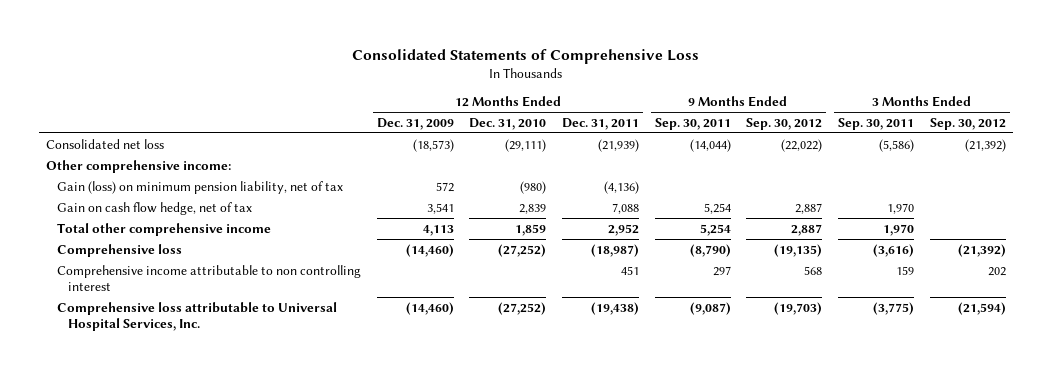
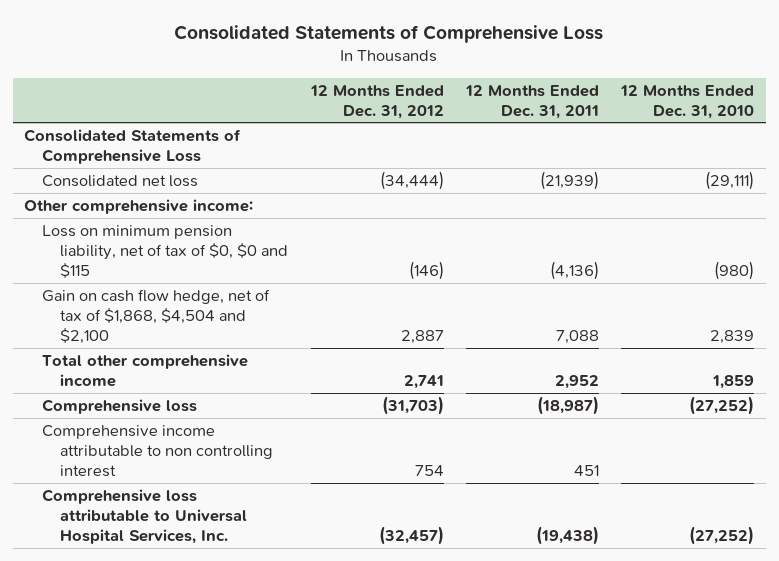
- | 12 Months Ended Dec. 31, 2009 | 12 Months Ended Dec. 31, 2010 | 12 Months Ended Dec. 31, 2011 | 9 Months Ended Sep. 30, 2011 | 9 Months Ended Sep. 30, 2012 | 3 Months Ended Sep. 30, 2011 | 3 Months Ended Sep. 30, 2012
+ | 12 Months Ended Dec. 31, 2012 | 12 Months Ended Dec. 31, 2011 | 12 Months Ended Dec. 31, 2010
+ Consolidated Statements of Comprehensive Loss
- Gain (loss) on minimum pension liability, net of tax | 572 | (980) | (4,136) | | | |
- Gain on cash flow hedge, net of tax | 3,541 | 2,839 | 7,088 | 5,254 | 2,887 | 1,970 |
+ Loss on minimum pension liability, net of tax of $0, $0 and $115 | (146) | (4,136) | (980)
+ Gain on cash flow hedge, net of tax of $1,868, $4,504 and $2,100 | 2,887 | 7,088 | 2,839

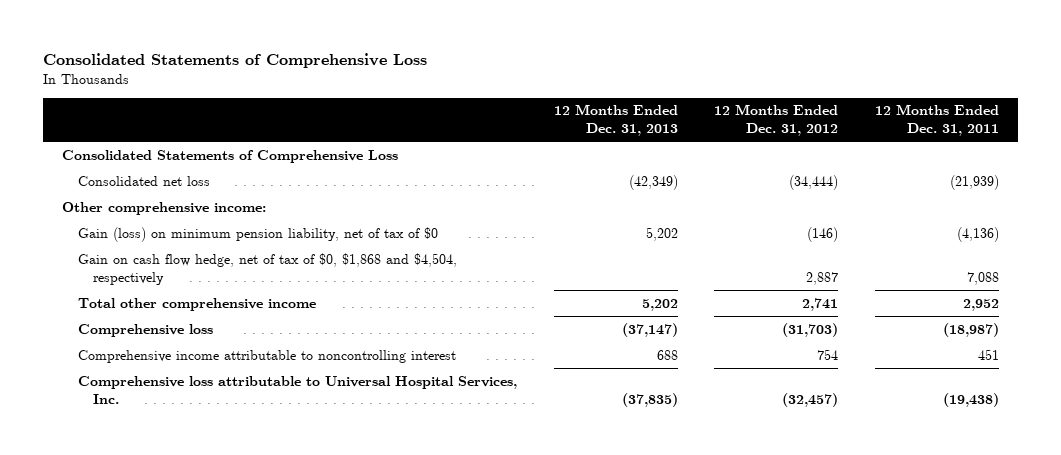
- | 12 Months Ended Dec. 31, 2012 | 12 Months Ended Dec. 31, 2011 | 12 Months Ended Dec. 31, 2010
+ | 12 Months Ended Dec. 31, 2013 | 12 Months Ended Dec. 31, 2012 | 12 Months Ended Dec. 31, 2011
- Loss on minimum pension liability, net of tax of $0, $0 and $115 | (146) | (4,136) | (980)
- Gain on cash flow hedge, net of tax of $1,868, $4,504 and $2,100 | 2,887 | 7,088 | 2,839
+ Gain (loss) on minimum pension liability, net of tax of $0 | 5,202 | (146) | (4,136)
+ Gain on cash flow hedge, net of tax of $0, $1,868 and $4,504, respectively | | 2,887 | 7,088
- Comprehensive income attributable to non controlling interest | 754 | 451 |
+ Comprehensive income attributable to noncontrolling interest | 688 | 754 | 451

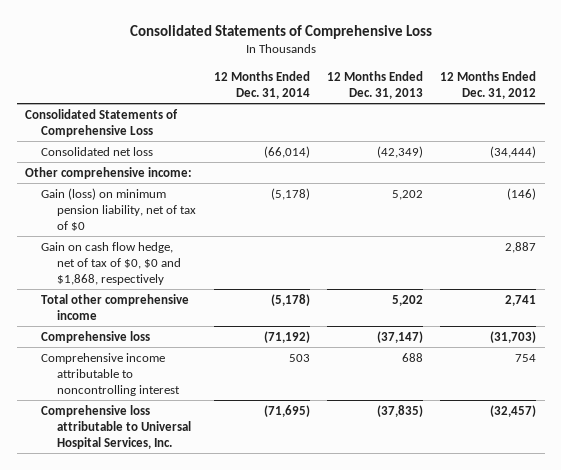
- | 12 Months Ended Dec. 31, 2013 | 12 Months Ended Dec. 31, 2012 | 12 Months Ended Dec. 31, 2011
+ | 12 Months Ended Dec. 31, 2014 | 12 Months Ended Dec. 31, 2013 | 12 Months Ended Dec. 31, 2012
- Gain on cash flow hedge, net of tax of $0, $1,868 and $4,504, respectively | | 2,887 | 7,088
+ Gain on cash flow hedge, net of tax of $0, $0 and $1,868, respectively | | | 2,887

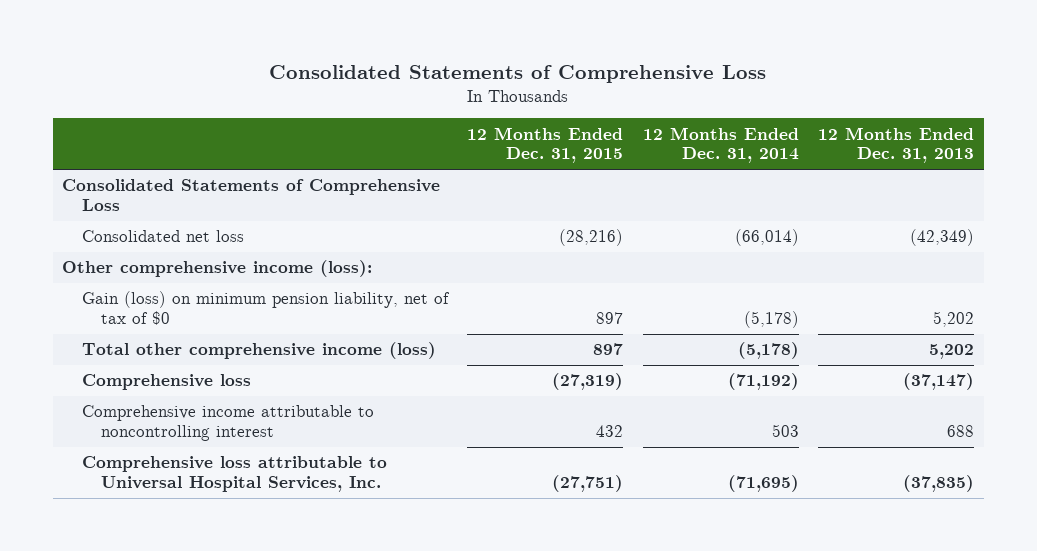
- | 12 Months Ended Dec. 31, 2014 | 12 Months Ended Dec. 31, 2013 | 12 Months Ended Dec. 31, 2012
+ | 12 Months Ended Dec. 31, 2015 | 12 Months Ended Dec. 31, 2014 | 12 Months Ended Dec. 31, 2013
- Other comprehensive income:
+ Other comprehensive income (loss):
- Gain on cash flow hedge, net of tax of $0, $0 and $1,868, respectively | | | 2,887
- Total other comprehensive income | (5,178) | 5,202 | 2,741
+ Total other comprehensive income (loss) | 897 | (5,178) | 5,202

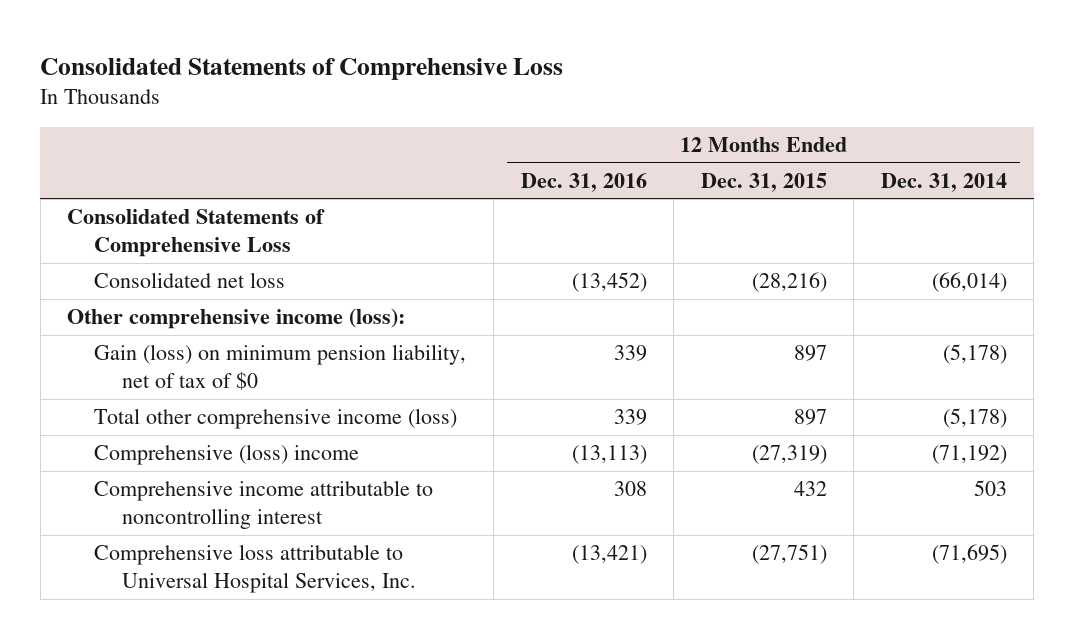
- | 12 Months Ended Dec. 31, 2015 | 12 Months Ended Dec. 31, 2014 | 12 Months Ended Dec. 31, 2013
+ | 12 Months Ended Dec. 31, 2016 | 12 Months Ended Dec. 31, 2015 | 12 Months Ended Dec. 31, 2014
- Comprehensive loss | (27,319) | (71,192) | (37,147)
+ Comprehensive (loss) income | (13,113) | (27,319) | (71,192)

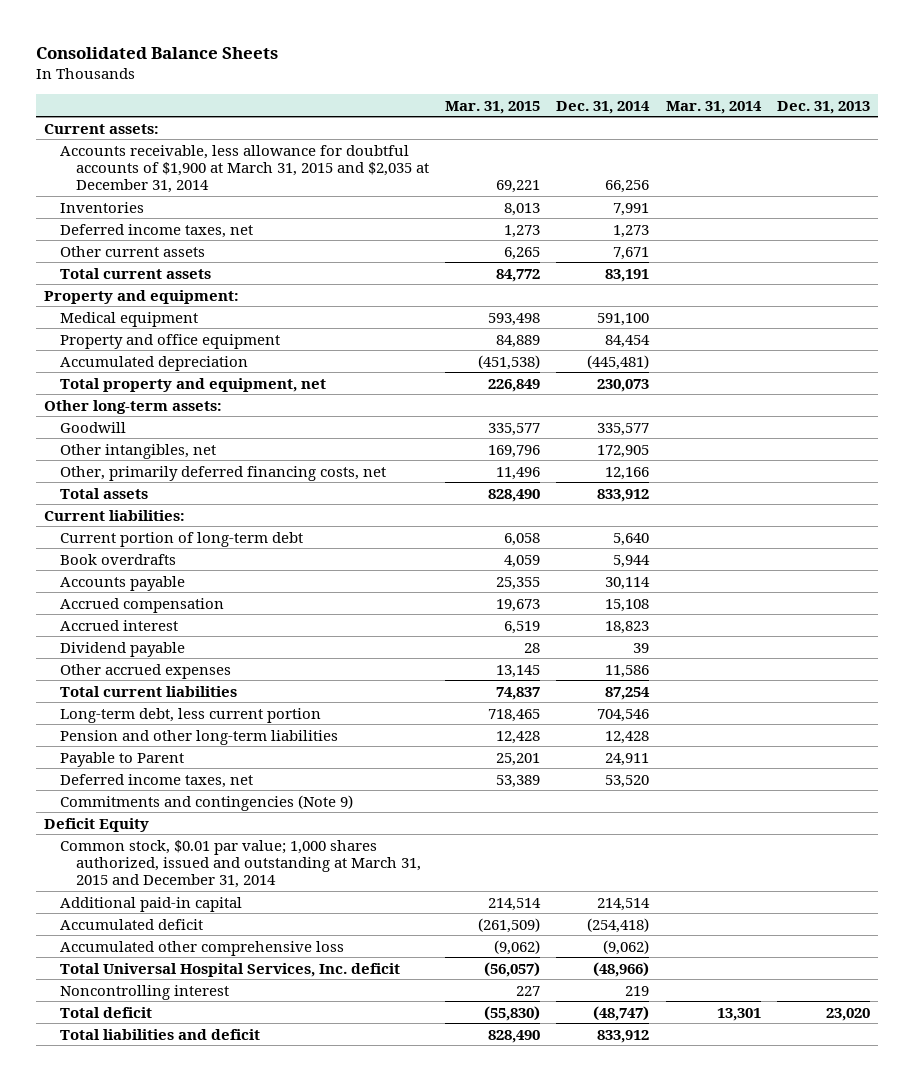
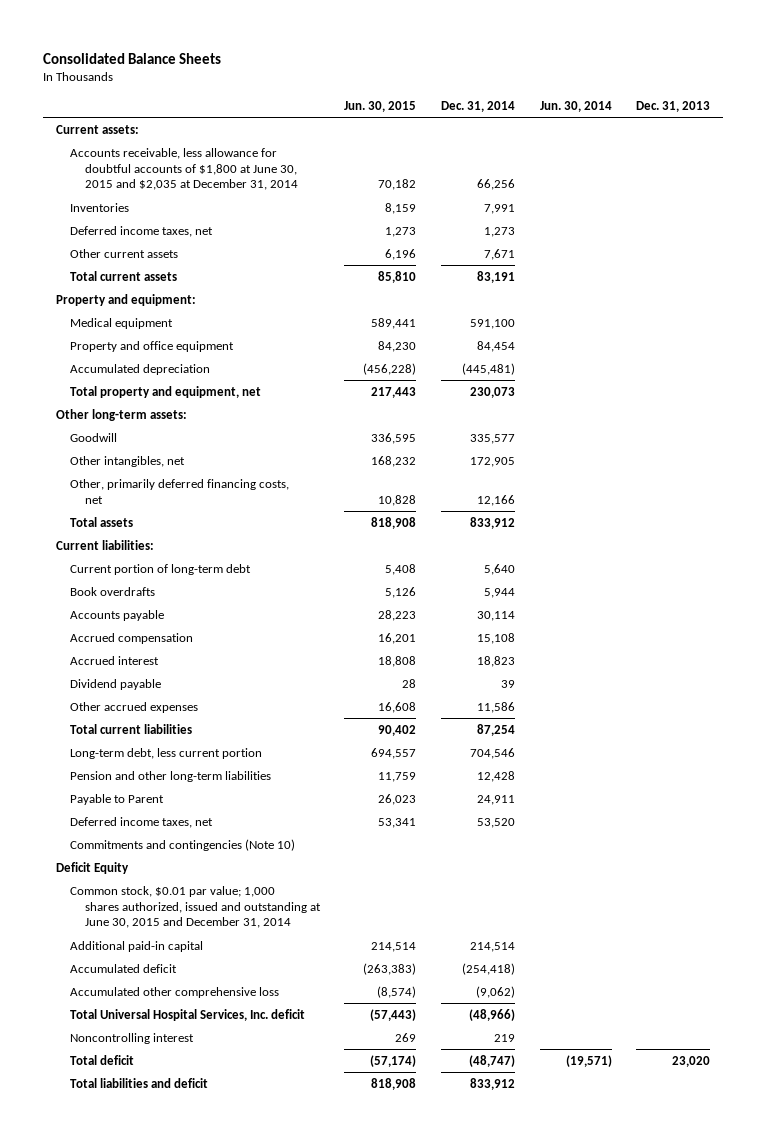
- | Mar. 31, 2015 | Dec. 31, 2014 | Mar. 31, 2014 | Dec. 31, 2013
+ | Jun. 30, 2015 | Dec. 31, 2014 | Jun. 30, 2014 | Dec. 31, 2013
- Accounts receivable, less allowance for doubtful accounts of $1,900 at March 31, 2015 and $2,035 at December 31, 2014 | 69,221 | 66,256 | |
+ Accounts receivable, less allowance for doubtful accounts of $1,800 at June 30, 2015 and $2,035 at December 31, 2014 | 70,182 | 66,256 | |
- Commitments and contingencies (Note 9)
+ Commitments and contingencies (Note 10)
- Common stock, $0.01 par value; 1,000 shares authorized, issued and outstanding at March 31, 2015 and December 31, 2014
+ Common stock, $0.01 par value; 1,000 shares authorized, issued and outstanding at June 30, 2015 and December 31, 2014

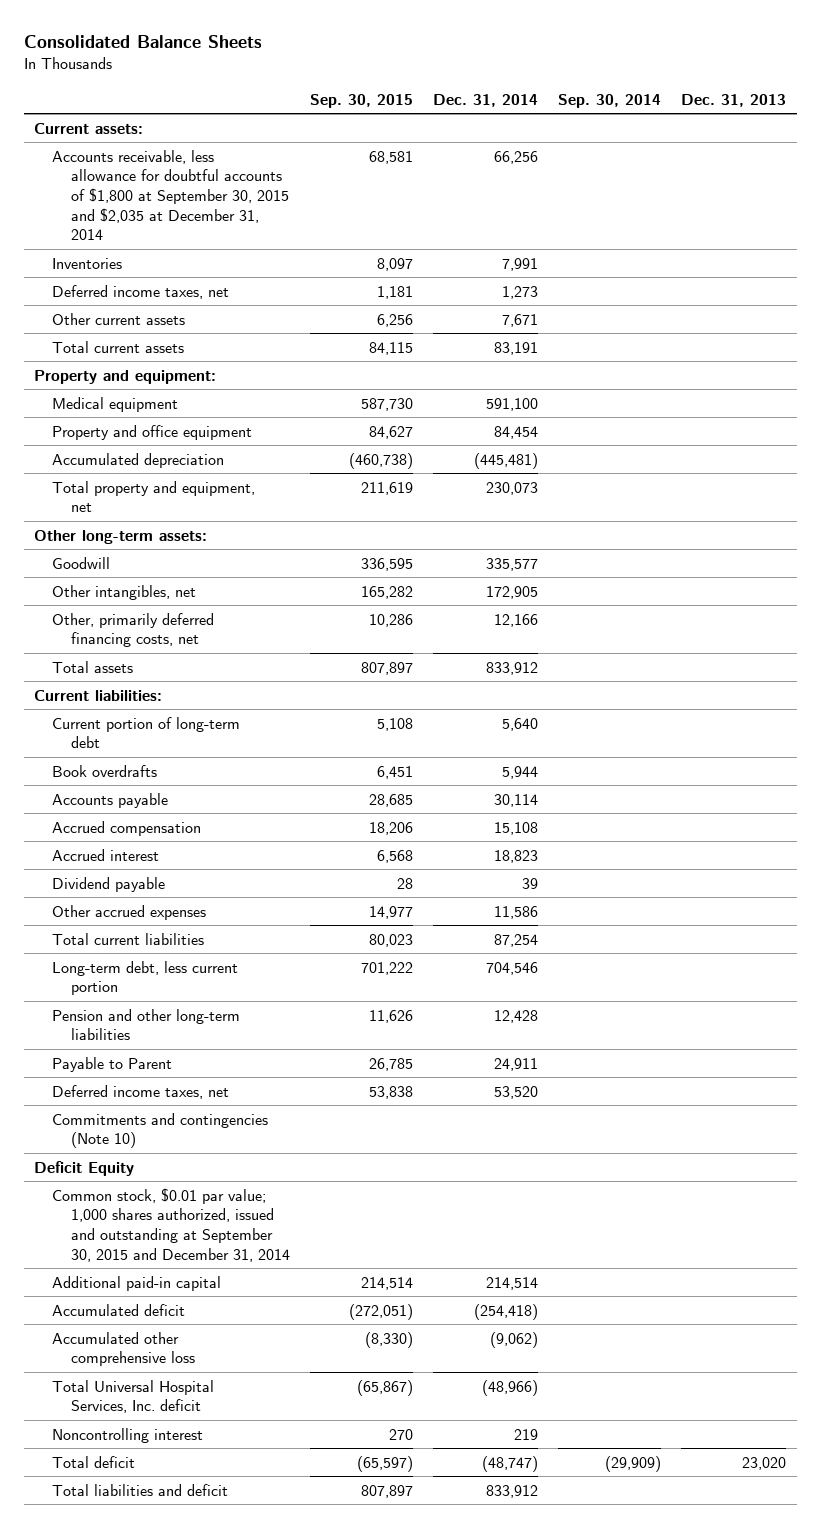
- | Jun. 30, 2015 | Dec. 31, 2014 | Jun. 30, 2014 | Dec. 31, 2013
+ | Sep. 30, 2015 | Dec. 31, 2014 | Sep. 30, 2014 | Dec. 31, 2013
- Accounts receivable, less allowance for doubtful accounts of $1,800 at June 30, 2015 and $2,035 at December 31, 2014 | 70,182 | 66,256 | |
+ Accounts receivable, less allowance for doubtful accounts of $1,800 at September 30, 2015 and $2,035 at December 31, 2014 | 68,581 | 66,256 | |
- Common stock, $0.01 par value; 1,000 shares authorized, issued and outstanding at June 30, 2015 and December 31, 2014
+ Common stock, $0.01 par value; 1,000 shares authorized, issued and outstanding at September 30, 2015 and December 31, 2014

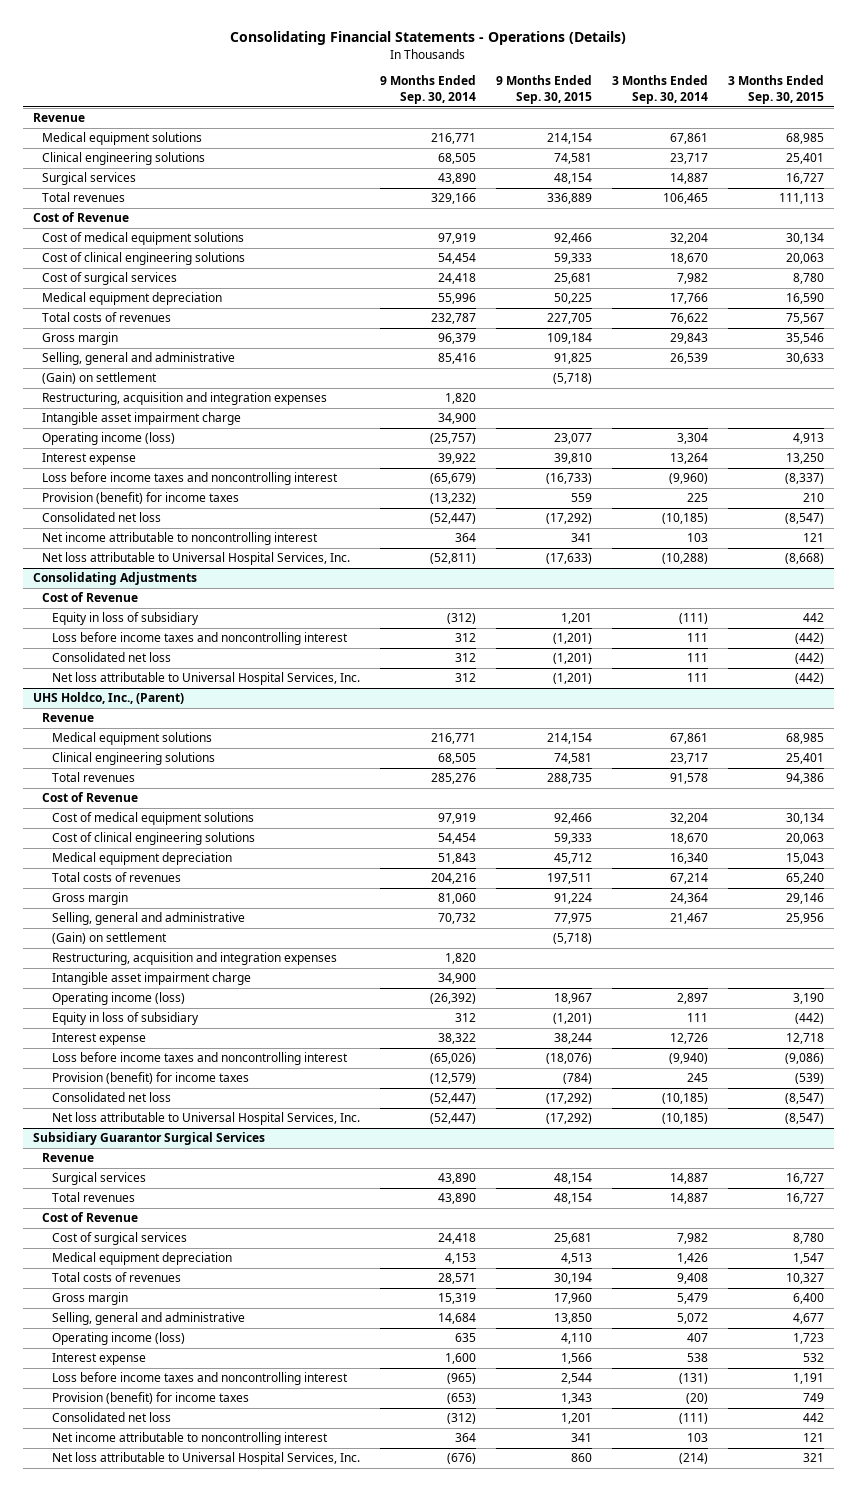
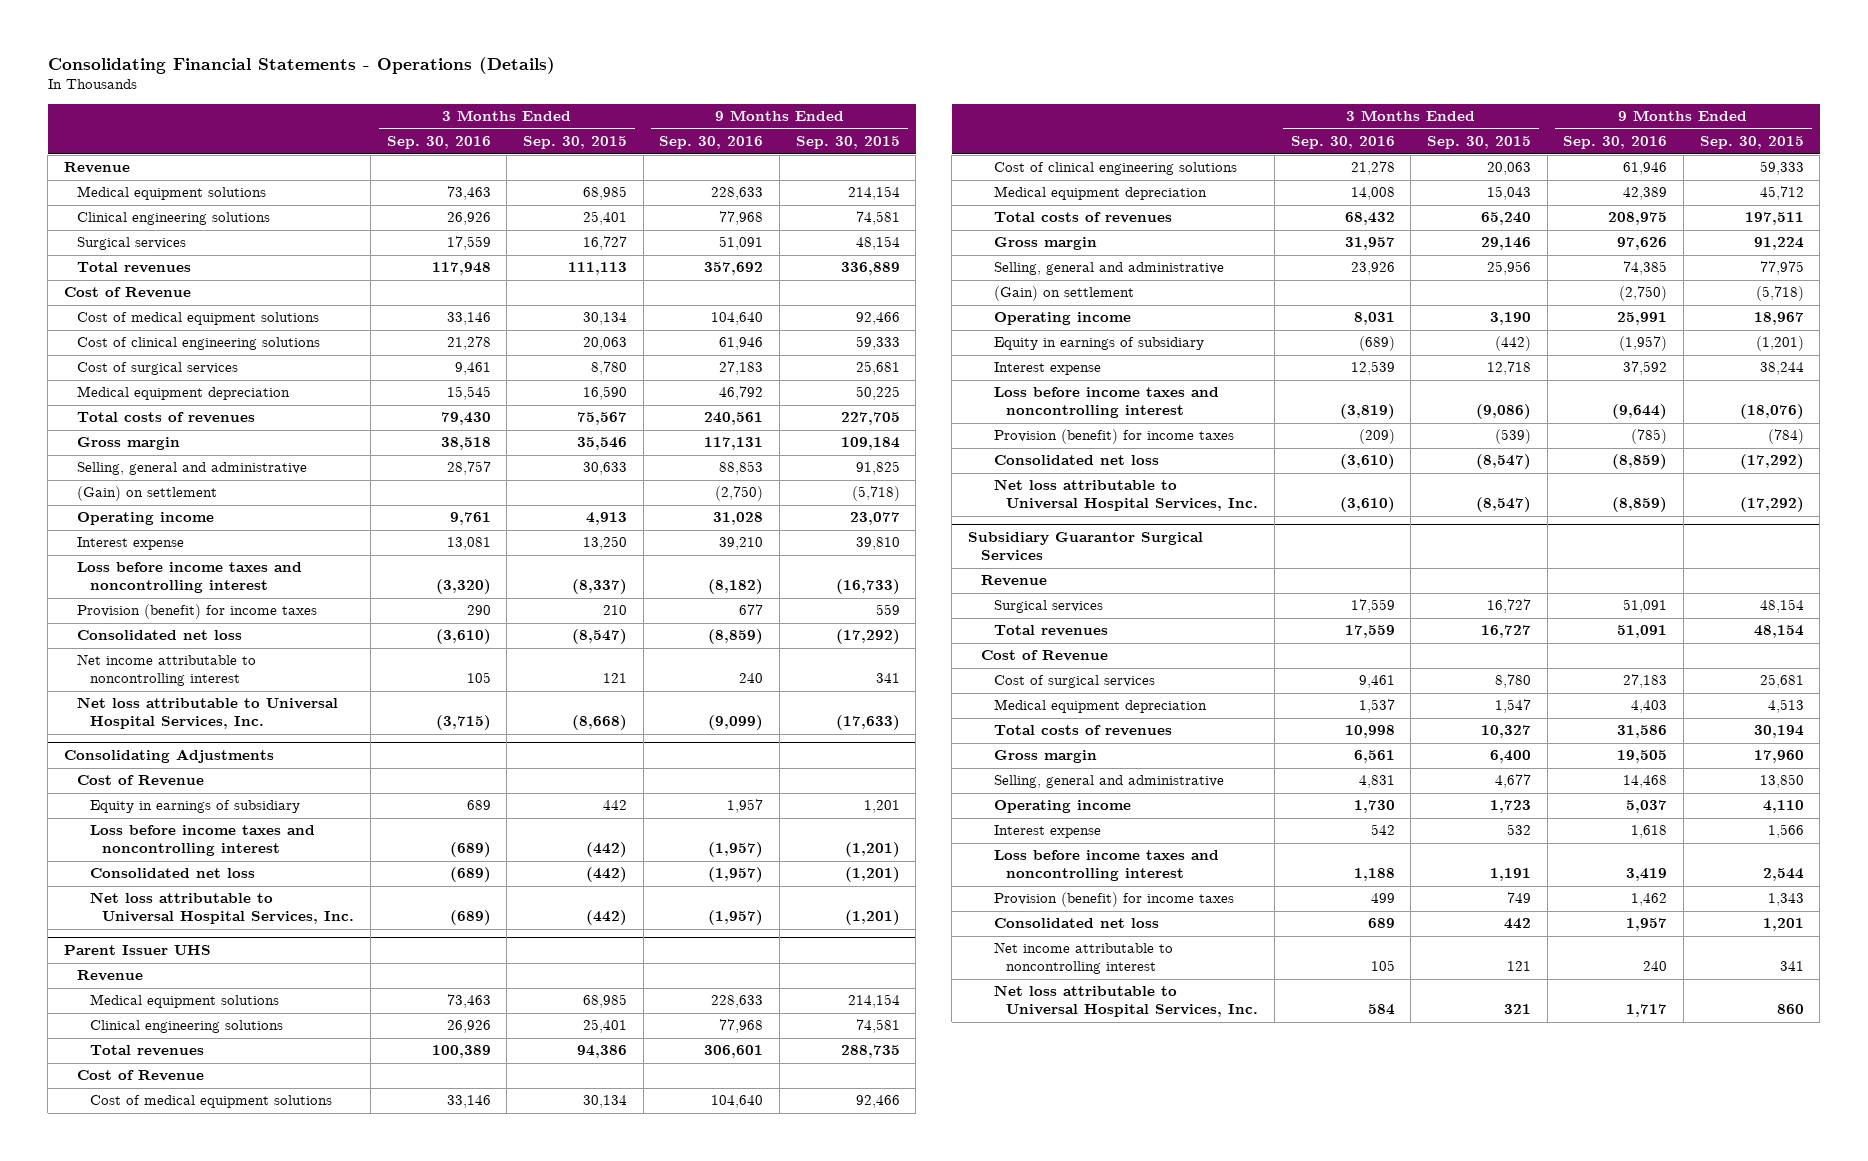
- | 9 Months Ended Sep. 30, 2014 | 9 Months Ended Sep. 30, 2015 | 3 Months Ended Sep. 30, 2014 | 3 Months Ended Sep. 30, 2015
+ | 3 Months Ended Sep. 30, 2016 | 3 Months Ended Sep. 30, 2015 | 9 Months Ended Sep. 30, 2016 | 9 Months Ended Sep. 30, 2015
- Restructuring, acquisition and integration expenses | 1,820 | | |
- Intangible asset impairment charge | 34,900 | | |
- Operating income (loss) | (25,757) | 23,077 | 3,304 | 4,913
+ Operating income | 9,761 | 4,913 | 31,028 | 23,077
@ Consolidating Adjustments
- Equity in loss of subsidiary | (312) | 1,201 | (111) | 442
+ Equity in earnings of subsidiary | 689 | 442 | 1,957 | 1,201
- UHS Holdco, Inc., (Parent)
+ Parent Issuer UHS
- Restructuring, acquisition and integration expenses | 1,820 | | |
- Intangible asset impairment charge | 34,900 | | |
- Operating income (loss) | (26,392) | 18,967 | 2,897 | 3,190
- Equity in loss of subsidiary | 312 | (1,201) | 111 | (442)
+ Operating income | 8,031 | 3,190 | 25,991 | 18,967
+ Equity in earnings of subsidiary | (689) | (442) | (1,957) | (1,201)
@ Subsidiary Guarantor Surgical Services
- Operating income (loss) | 635 | 4,110 | 407 | 1,723
+ Operating income | 1,730 | 1,723 | 5,037 | 4,110

